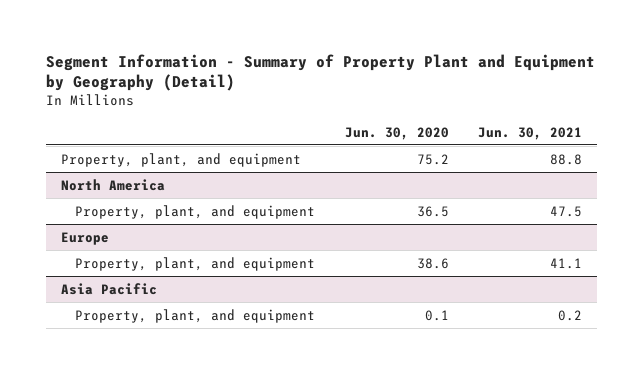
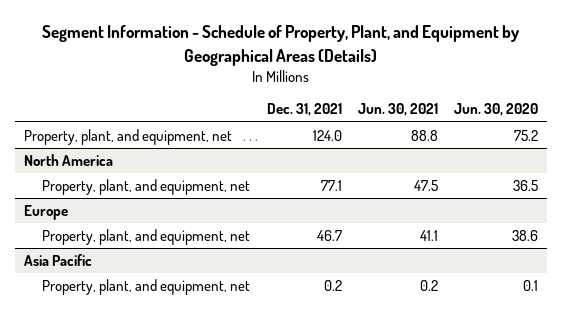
- Segment Information - Summary of Property Plant and Equipment by Geography (Detail)
+ Segment Information - Schedule of Property, Plant, and Equipment by Geographical Areas (Details)
- | Jun. 30, 2020 | Jun. 30, 2021
+ | Dec. 31, 2021 | Jun. 30, 2021 | Jun. 30, 2020
- Property, plant, and equipment | 75.2 | 88.8
+ Property, plant, and equipment, net | 124.0 | 88.8 | 75.2
@ North America
- Property, plant, and equipment | 36.5 | 47.5
+ Property, plant, and equipment, net | 77.1 | 47.5 | 36.5
@ Europe
- Property, plant, and equipment | 38.6 | 41.1
+ Property, plant, and equipment, net | 46.7 | 41.1 | 38.6
@ Asia Pacific
- Property, plant, and equipment | 0.1 | 0.2
+ Property, plant, and equipment, net | 0.2 | 0.2 | 0.1

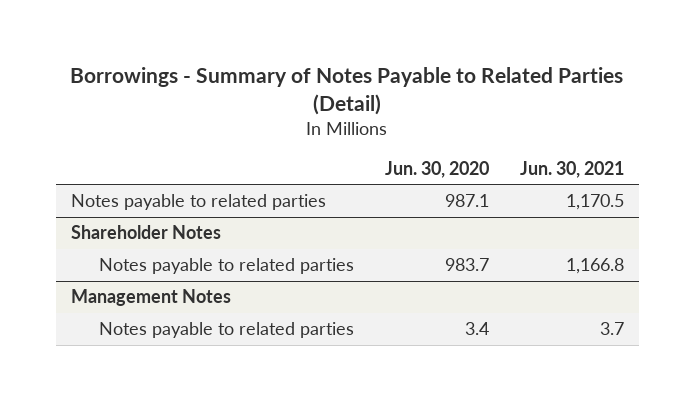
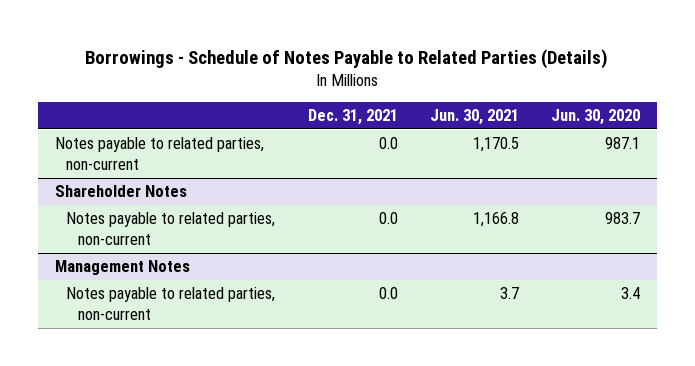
- Borrowings - Summary of Notes Payable to Related Parties (Detail)
+ Borrowings - Schedule of Notes Payable to Related Parties (Details)
- | Jun. 30, 2020 | Jun. 30, 2021
+ | Dec. 31, 2021 | Jun. 30, 2021 | Jun. 30, 2020
- Notes payable to related parties | 987.1 | 1,170.5
+ Notes payable to related parties, non-current | 0.0 | 1,170.5 | 987.1
@ Shareholder Notes
- Notes payable to related parties | 983.7 | 1,166.8
+ Notes payable to related parties, non-current | 0.0 | 1,166.8 | 983.7
@ Management Notes
- Notes payable to related parties | 3.4 | 3.7
+ Notes payable to related parties, non-current | 0.0 | 3.7 | 3.4

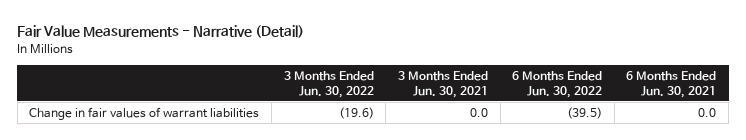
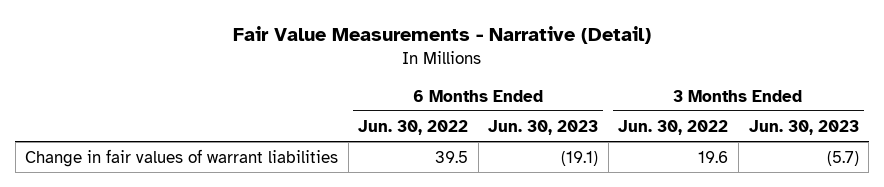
- | 3 Months Ended Jun. 30, 2022 | 3 Months Ended Jun. 30, 2021 | 6 Months Ended Jun. 30, 2022 | 6 Months Ended Jun. 30, 2021
+ | 6 Months Ended Jun. 30, 2022 | 6 Months Ended Jun. 30, 2023 | 3 Months Ended Jun. 30, 2022 | 3 Months Ended Jun. 30, 2023
- Change in fair values of warrant liabilities | (19.6) | 0.0 | (39.5) | 0.0
+ Change in fair values of warrant liabilities | 39.5 | (19.1) | 19.6 | (5.7)

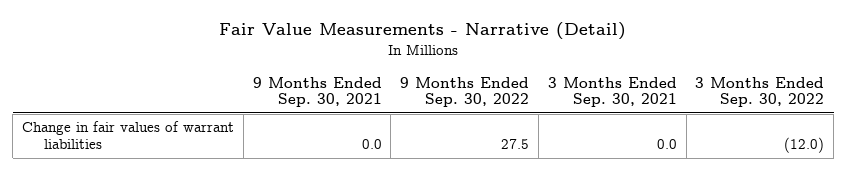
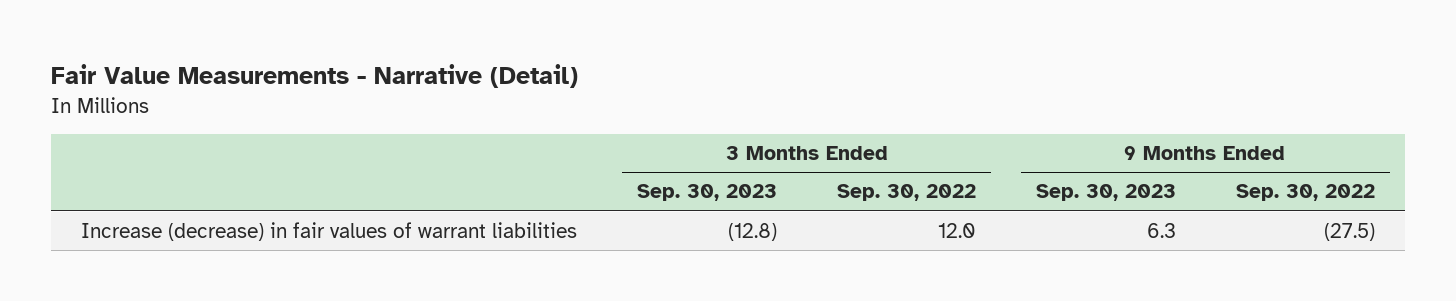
- | 9 Months Ended Sep. 30, 2021 | 9 Months Ended Sep. 30, 2022 | 3 Months Ended Sep. 30, 2021 | 3 Months Ended Sep. 30, 2022
+ | 3 Months Ended Sep. 30, 2023 | 3 Months Ended Sep. 30, 2022 | 9 Months Ended Sep. 30, 2023 | 9 Months Ended Sep. 30, 2022
- Change in fair values of warrant liabilities | 0.0 | 27.5 | 0.0 | (12.0)
+ Increase (decrease) in fair values of warrant liabilities | (12.8) | 12.0 | 6.3 | (27.5)

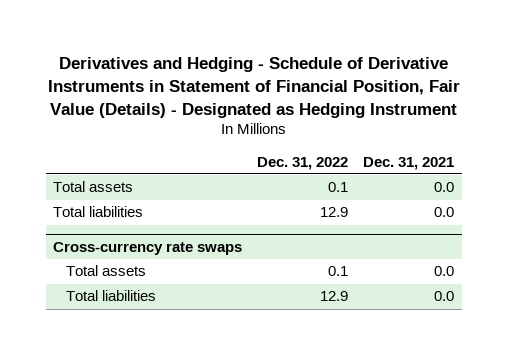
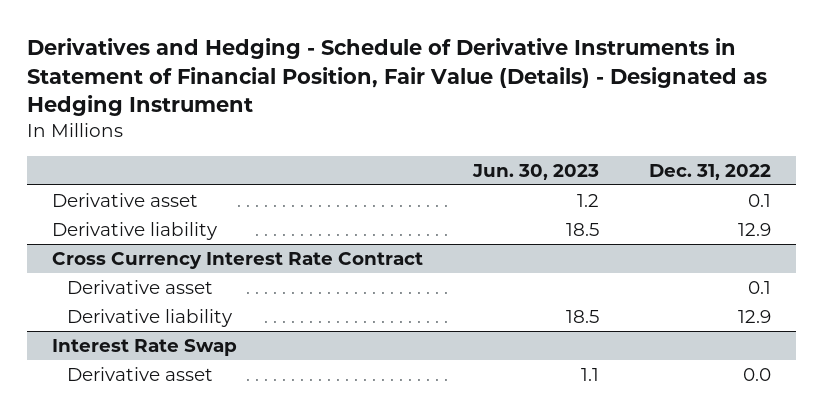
- | Dec. 31, 2022 | Dec. 31, 2021
+ | Jun. 30, 2023 | Dec. 31, 2022
- Total assets | 0.1 | 0.0
- Total liabilities | 12.9 | 0.0
- Cross-currency rate swaps
- Total assets | 0.1 | 0.0
- Total liabilities | 12.9 | 0.0
+ Derivative asset | 1.2 | 0.1
+ Derivative liability | 18.5 | 12.9
+ Cross Currency Interest Rate Contract
+ Derivative asset | | 0.1
+ Derivative liability | 18.5 | 12.9
+ Interest Rate Swap
+ Derivative asset | 1.1 | 0.0

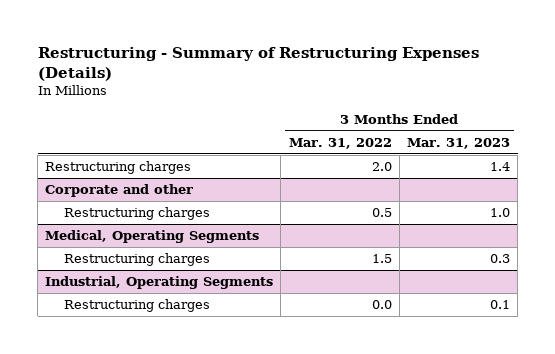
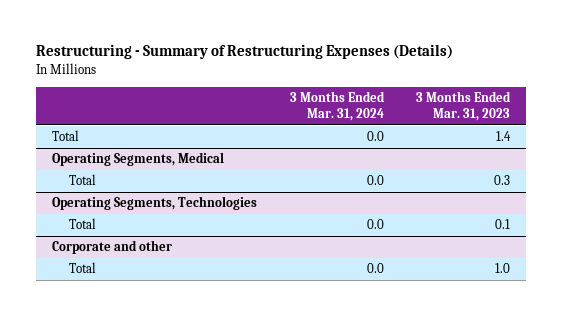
- | 3 Months Ended Mar. 31, 2022 | 3 Months Ended Mar. 31, 2023
+ | 3 Months Ended Mar. 31, 2024 | 3 Months Ended Mar. 31, 2023
- Restructuring charges | 2.0 | 1.4
+ Total | 0.0 | 1.4
+ Operating Segments, Medical
+ Total | 0.0 | 0.3
+ Operating Segments, Technologies
+ Total | 0.0 | 0.1
@ Corporate and other
- Restructuring charges | 0.5 | 1.0
- Medical, Operating Segments
- Restructuring charges | 1.5 | 0.3
- Industrial, Operating Segments
- Restructuring charges | 0.0 | 0.1
@ Corporate and other
+ Total | 0.0 | 1.0

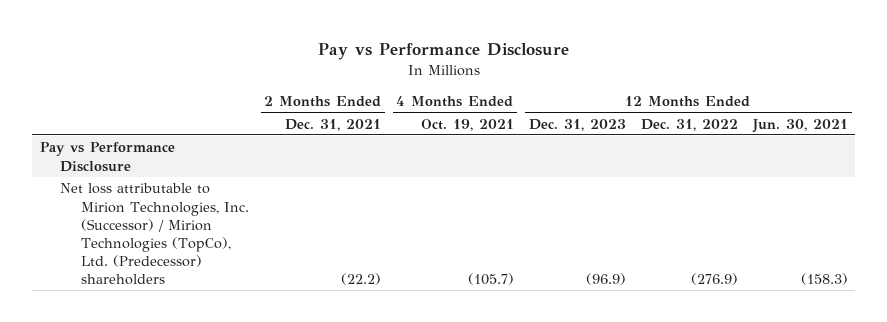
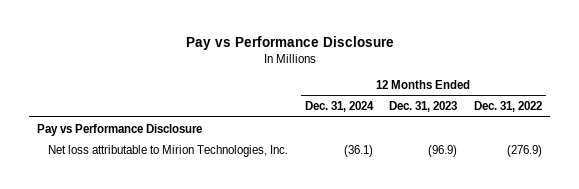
- | 2 Months Ended Dec. 31, 2021 | 4 Months Ended Oct. 19, 2021 | 12 Months Ended Dec. 31, 2023 | 12 Months Ended Dec. 31, 2022 | 12 Months Ended Jun. 30, 2021
+ | 12 Months Ended Dec. 31, 2024 | 12 Months Ended Dec. 31, 2023 | 12 Months Ended Dec. 31, 2022
- Net loss attributable to Mirion Technologies, Inc. (Successor) / Mirion Technologies (TopCo), Ltd. (Predecessor) shareholders | (22.2) | (105.7) | (96.9) | (276.9) | (158.3)
+ Net loss attributable to Mirion Technologies, Inc. | (36.1) | (96.9) | (276.9)

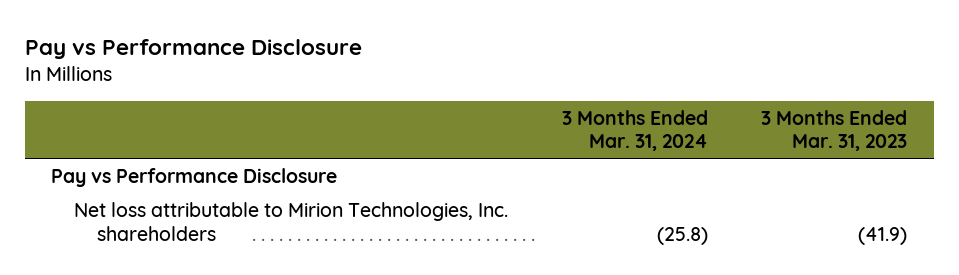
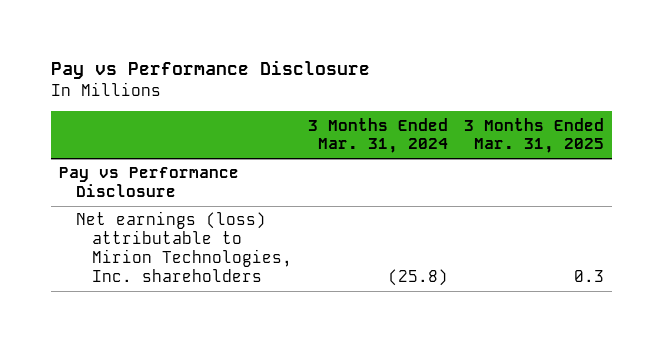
- | 3 Months Ended Mar. 31, 2024 | 3 Months Ended Mar. 31, 2023
+ | 3 Months Ended Mar. 31, 2024 | 3 Months Ended Mar. 31, 2025
- Net loss attributable to Mirion Technologies, Inc. shareholders | (25.8) | (41.9)
+ Net earnings (loss) attributable to Mirion Technologies, Inc. shareholders | (25.8) | 0.3

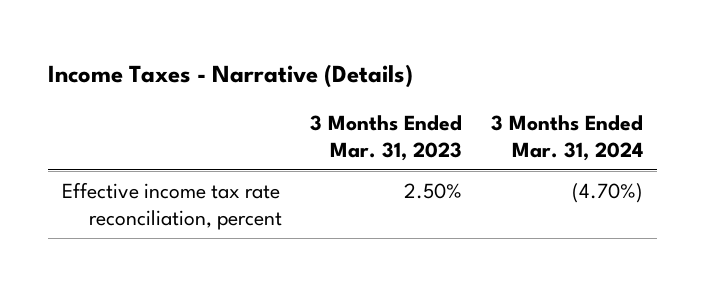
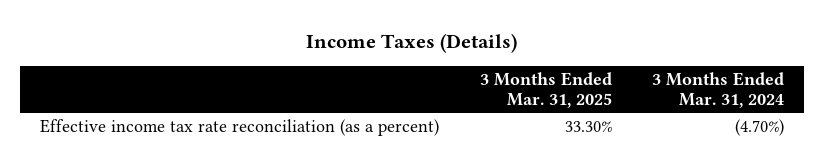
- Income Taxes - Narrative (Details)
+ Income Taxes (Details)
- | 3 Months Ended Mar. 31, 2023 | 3 Months Ended Mar. 31, 2024
+ | 3 Months Ended Mar. 31, 2025 | 3 Months Ended Mar. 31, 2024
- Effective income tax rate reconciliation, percent | 2.50% | (4.70%)
+ Effective income tax rate reconciliation (as a percent) | 33.30% | (4.70%)

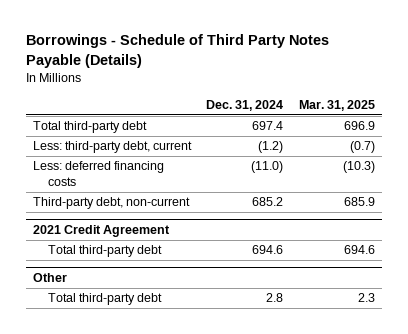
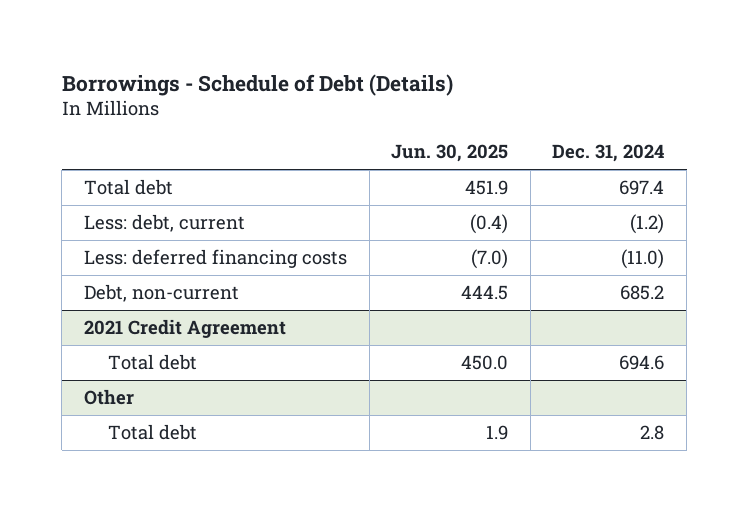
- Borrowings - Schedule of Third Party Notes Payable (Details)
+ Borrowings - Schedule of Debt (Details)
- | Dec. 31, 2024 | Mar. 31, 2025
+ | Jun. 30, 2025 | Dec. 31, 2024
- Total third-party debt | 697.4 | 696.9
- Less: third-party debt, current | (1.2) | (0.7)
+ Total debt | 451.9 | 697.4
+ Less: debt, current | (0.4) | (1.2)
- Third-party debt, non-current | 685.2 | 685.9
+ Debt, non-current | 444.5 | 685.2
@ 2021 Credit Agreement
- Total third-party debt | 694.6 | 694.6
+ Total debt | 450.0 | 694.6
@ Other
- Total third-party debt | 2.8 | 2.3
+ Total debt | 1.9 | 2.8

